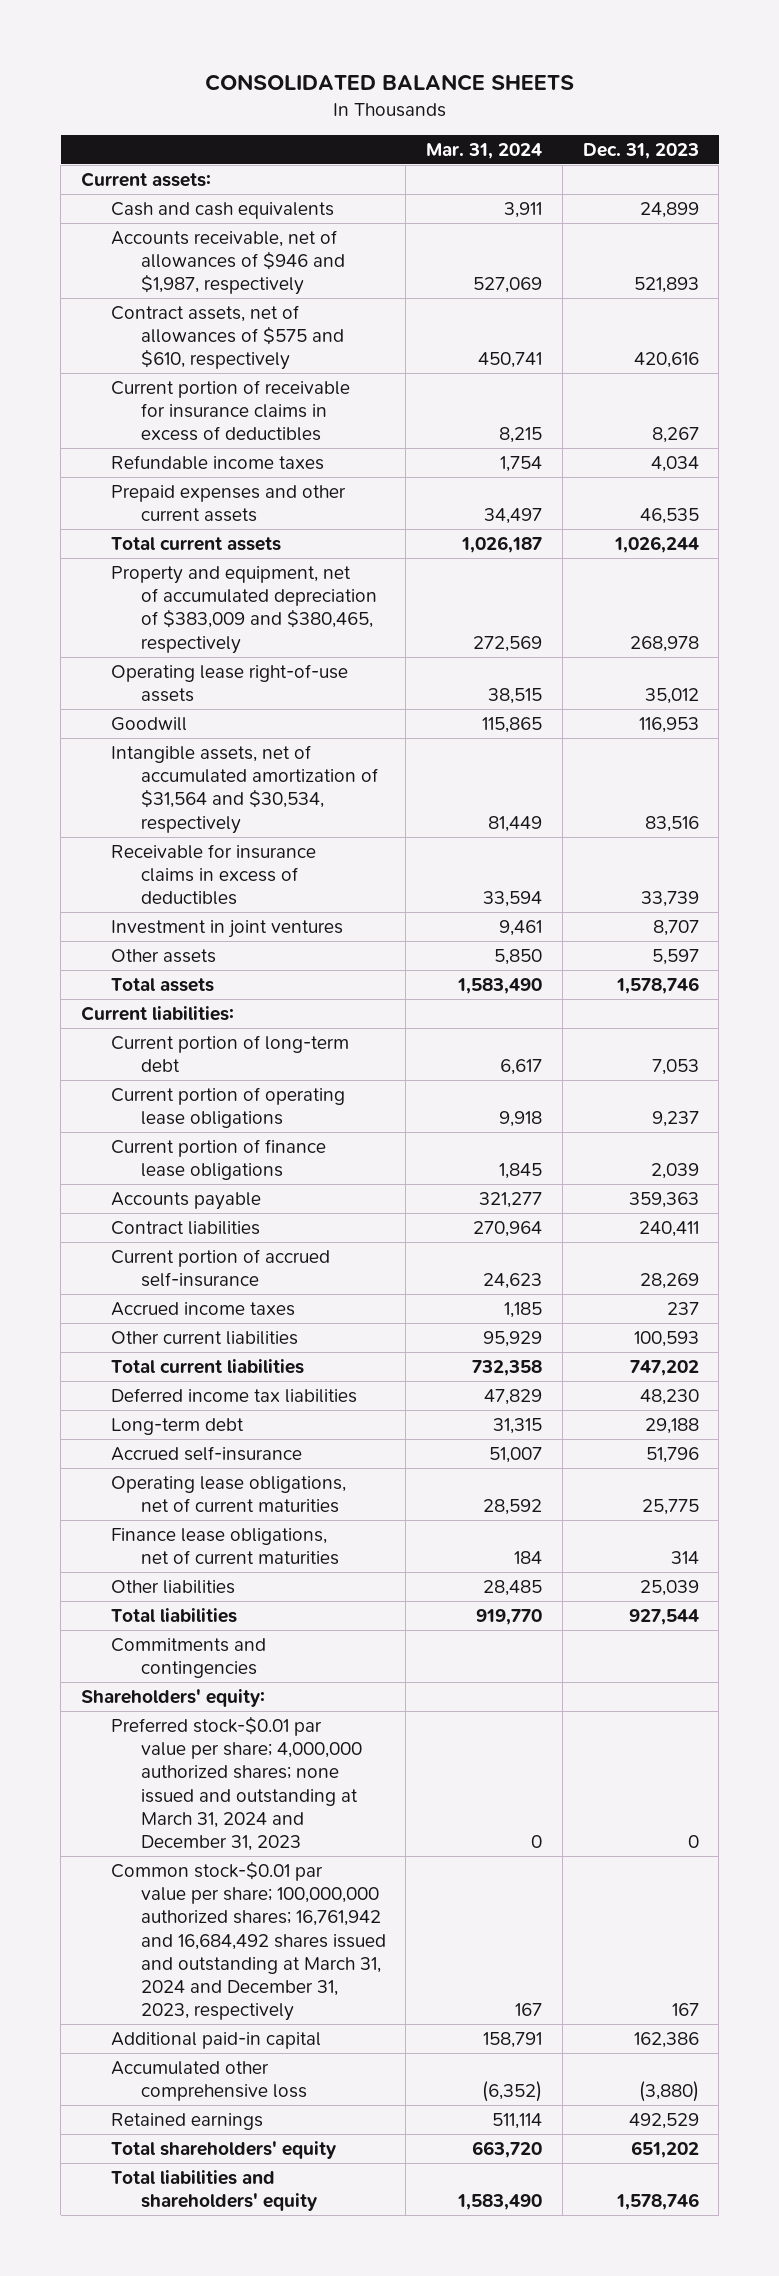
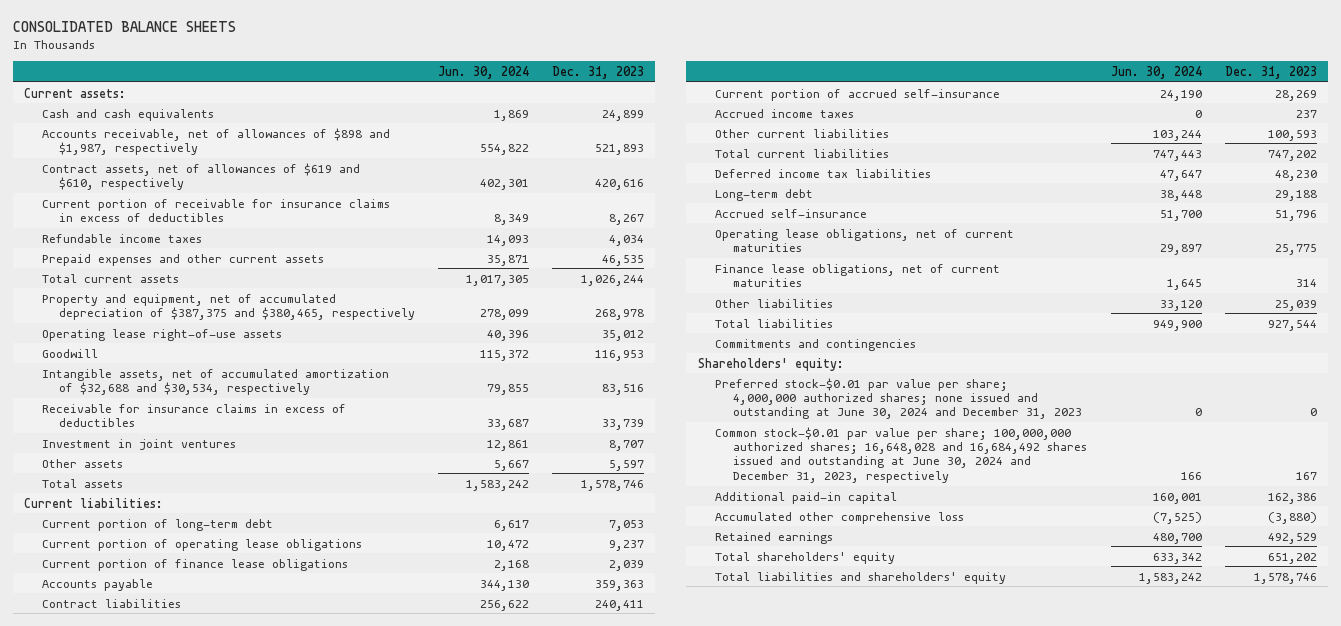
- | Mar. 31, 2024 | Dec. 31, 2023
+ | Jun. 30, 2024 | Dec. 31, 2023
- Accounts receivable, net of allowances of $946 and $1,987, respectively | 527,069 | 521,893
- Contract assets, net of allowances of $575 and $610, respectively | 450,741 | 420,616
+ Accounts receivable, net of allowances of $898 and $1,987, respectively | 554,822 | 521,893
+ Contract assets, net of allowances of $619 and $610, respectively | 402,301 | 420,616
- Property and equipment, net of accumulated depreciation of $383,009 and $380,465, respectively | 272,569 | 268,978
+ Property and equipment, net of accumulated depreciation of $387,375 and $380,465, respectively | 278,099 | 268,978
- Intangible assets, net of accumulated amortization of $31,564 and $30,534, respectively | 81,449 | 83,516
+ Intangible assets, net of accumulated amortization of $32,688 and $30,534, respectively | 79,855 | 83,516
- Preferred stock-$0.01 par value per share; 4,000,000 authorized shares; none issued and outstanding at March 31, 2024 and December 31, 2023 | 0 | 0
- Common stock-$0.01 par value per share; 100,000,000 authorized shares; 16,761,942 and 16,684,492 shares issued and outstanding at March 31, 2024 and December 31, 2023, respectively | 167 | 167
+ Preferred stock-$0.01 par value per share; 4,000,000 authorized shares; none issued and outstanding at June 30, 2024 and December 31, 2023 | 0 | 0
+ Common stock-$0.01 par value per share; 100,000,000 authorized shares; 16,648,028 and 16,684,492 shares issued and outstanding at June 30, 2024 and December 31, 2023, respectively | 166 | 167

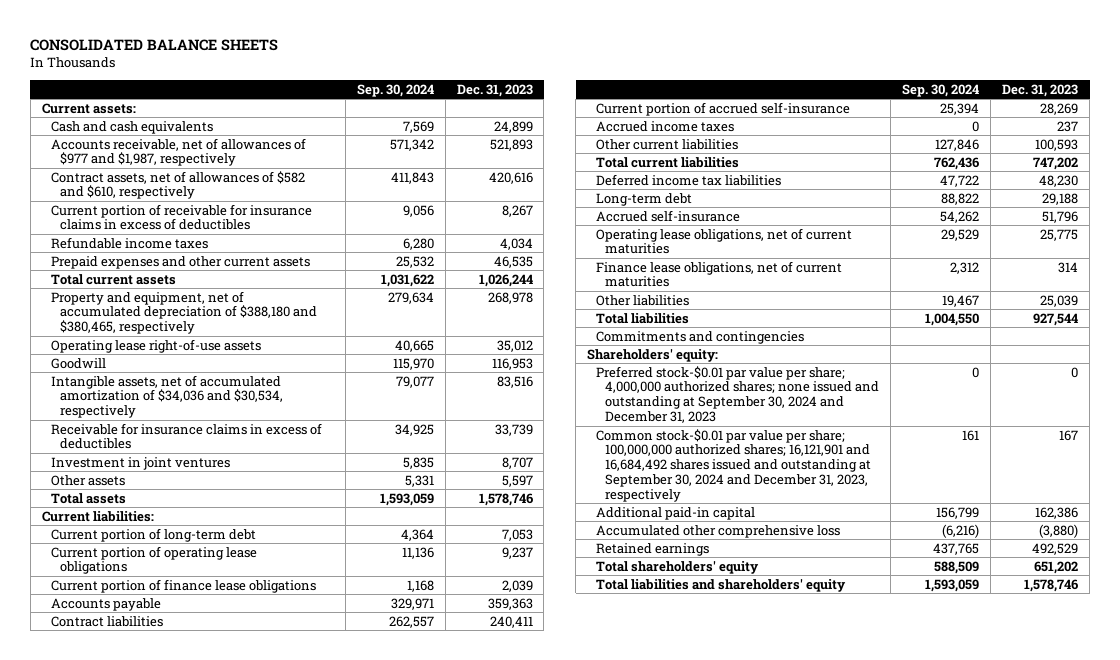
- | Jun. 30, 2024 | Dec. 31, 2023
+ | Sep. 30, 2024 | Dec. 31, 2023
- Accounts receivable, net of allowances of $898 and $1,987, respectively | 554,822 | 521,893
- Contract assets, net of allowances of $619 and $610, respectively | 402,301 | 420,616
+ Accounts receivable, net of allowances of $977 and $1,987, respectively | 571,342 | 521,893
+ Contract assets, net of allowances of $582 and $610, respectively | 411,843 | 420,616
- Property and equipment, net of accumulated depreciation of $387,375 and $380,465, respectively | 278,099 | 268,978
+ Property and equipment, net of accumulated depreciation of $388,180 and $380,465, respectively | 279,634 | 268,978
- Intangible assets, net of accumulated amortization of $32,688 and $30,534, respectively | 79,855 | 83,516
+ Intangible assets, net of accumulated amortization of $34,036 and $30,534, respectively | 79,077 | 83,516
- Preferred stock-$0.01 par value per share; 4,000,000 authorized shares; none issued and outstanding at June 30, 2024 and December 31, 2023 | 0 | 0
- Common stock-$0.01 par value per share; 100,000,000 authorized shares; 16,648,028 and 16,684,492 shares issued and outstanding at June 30, 2024 and December 31, 2023, respectively | 166 | 167
+ Preferred stock-$0.01 par value per share; 4,000,000 authorized shares; none issued and outstanding at September 30, 2024 and December 31, 2023 | 0 | 0
+ Common stock-$0.01 par value per share; 100,000,000 authorized shares; 16,121,901 and 16,684,492 shares issued and outstanding at September 30, 2024 and December 31, 2023, respectively | 161 | 167

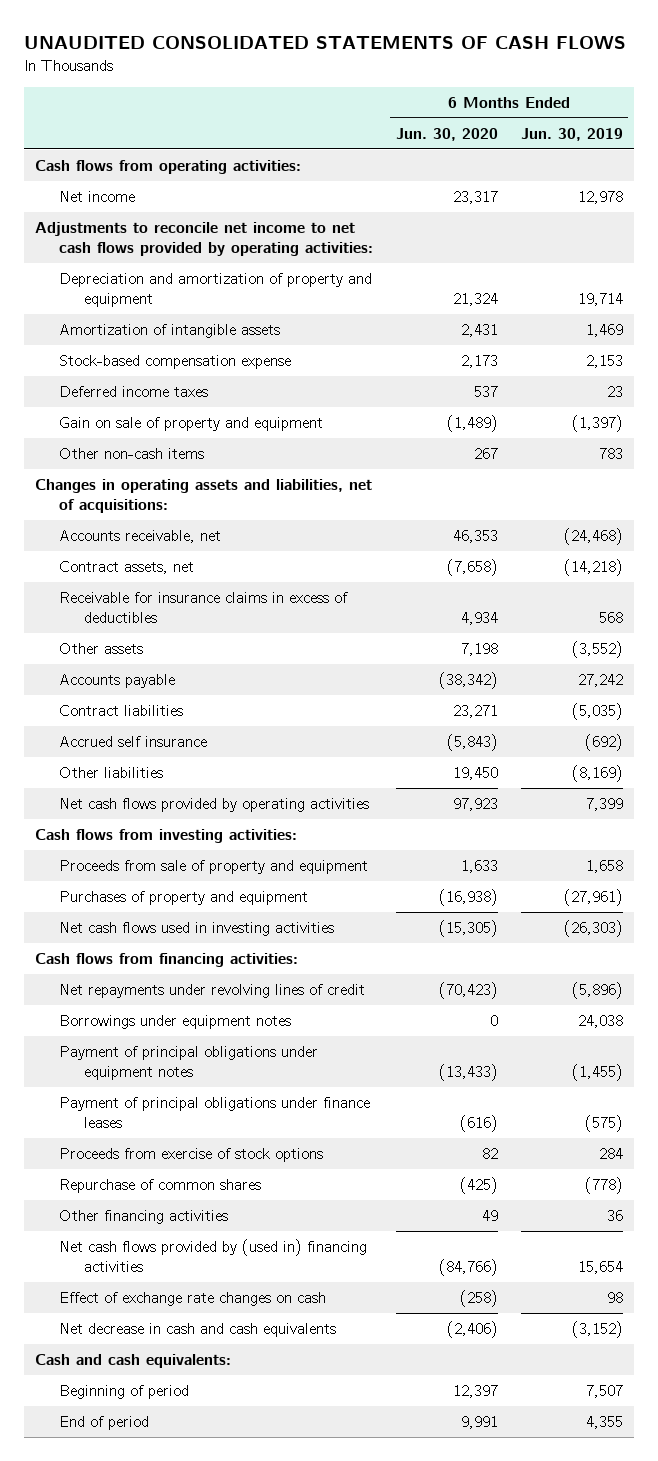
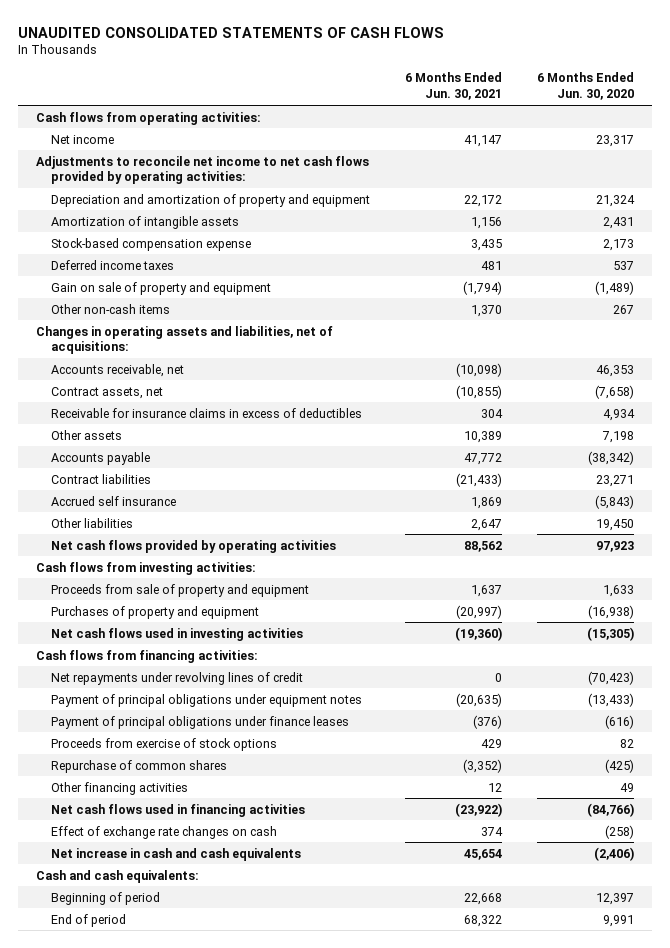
- | 6 Months Ended Jun. 30, 2020 | 6 Months Ended Jun. 30, 2019
+ | 6 Months Ended Jun. 30, 2021 | 6 Months Ended Jun. 30, 2020
- Borrowings under equipment notes | 0 | 24,038
- Net cash flows provided by (used in) financing activities | (84,766) | 15,654
+ Net cash flows used in financing activities | (23,922) | (84,766)
- Net decrease in cash and cash equivalents | (2,406) | (3,152)
+ Net increase in cash and cash equivalents | 45,654 | (2,406)

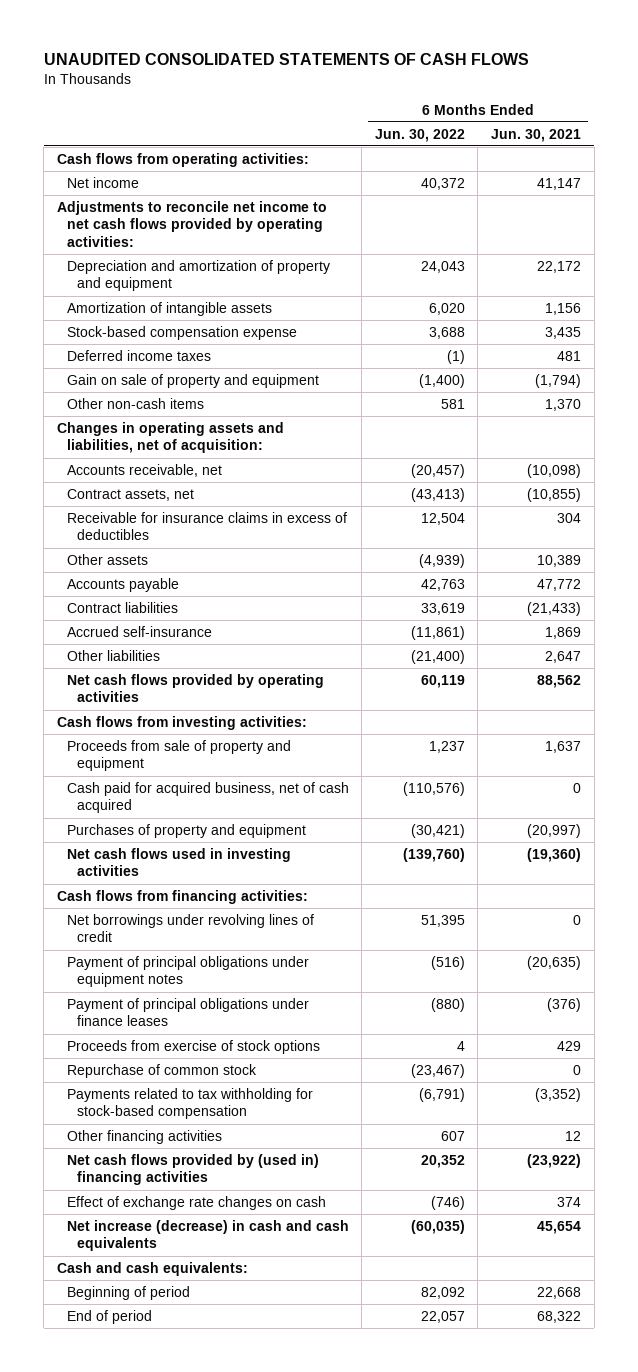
- | 6 Months Ended Jun. 30, 2021 | 6 Months Ended Jun. 30, 2020
+ | 6 Months Ended Jun. 30, 2022 | 6 Months Ended Jun. 30, 2021
- Changes in operating assets and liabilities, net of acquisitions:
+ Changes in operating assets and liabilities, net of acquisition:
- Accrued self insurance | 1,869 | (5,843)
+ Accrued self-insurance | (11,861) | 1,869
+ Cash paid for acquired business, net of cash acquired | (110,576) | 0
- Net repayments under revolving lines of credit | 0 | (70,423)
+ Net borrowings under revolving lines of credit | 51,395 | 0
- Repurchase of common shares | (3,352) | (425)
+ Repurchase of common stock | (23,467) | 0
+ Payments related to tax withholding for stock-based compensation | (6,791) | (3,352)
- Net cash flows used in financing activities | (23,922) | (84,766)
+ Net cash flows provided by (used in) financing activities | 20,352 | (23,922)
- Net increase in cash and cash equivalents | 45,654 | (2,406)
+ Net increase (decrease) in cash and cash equivalents | (60,035) | 45,654

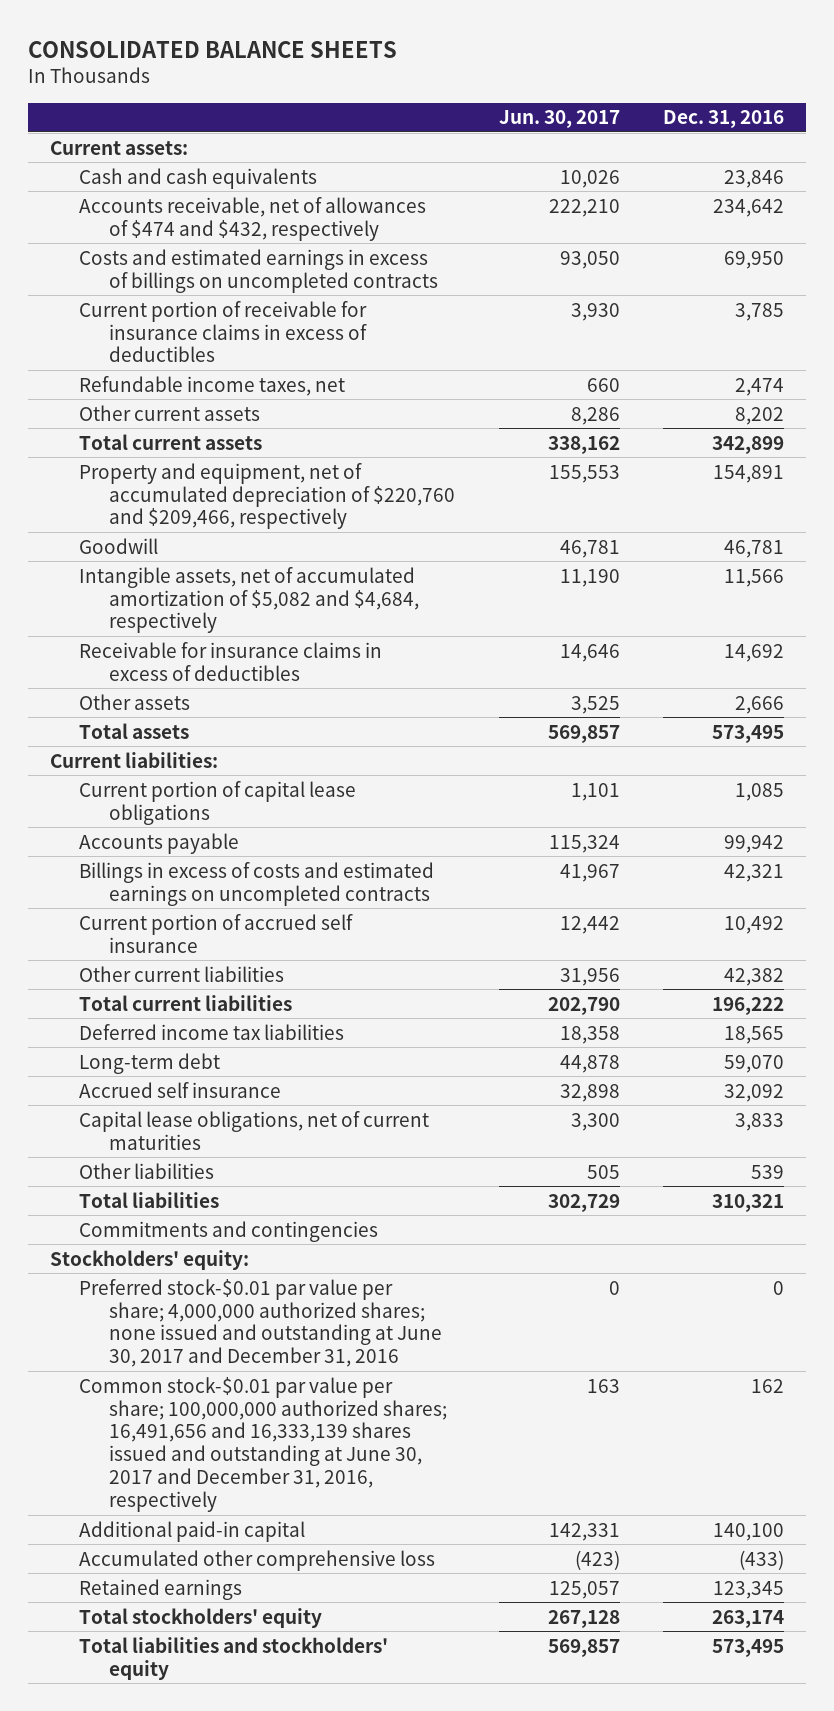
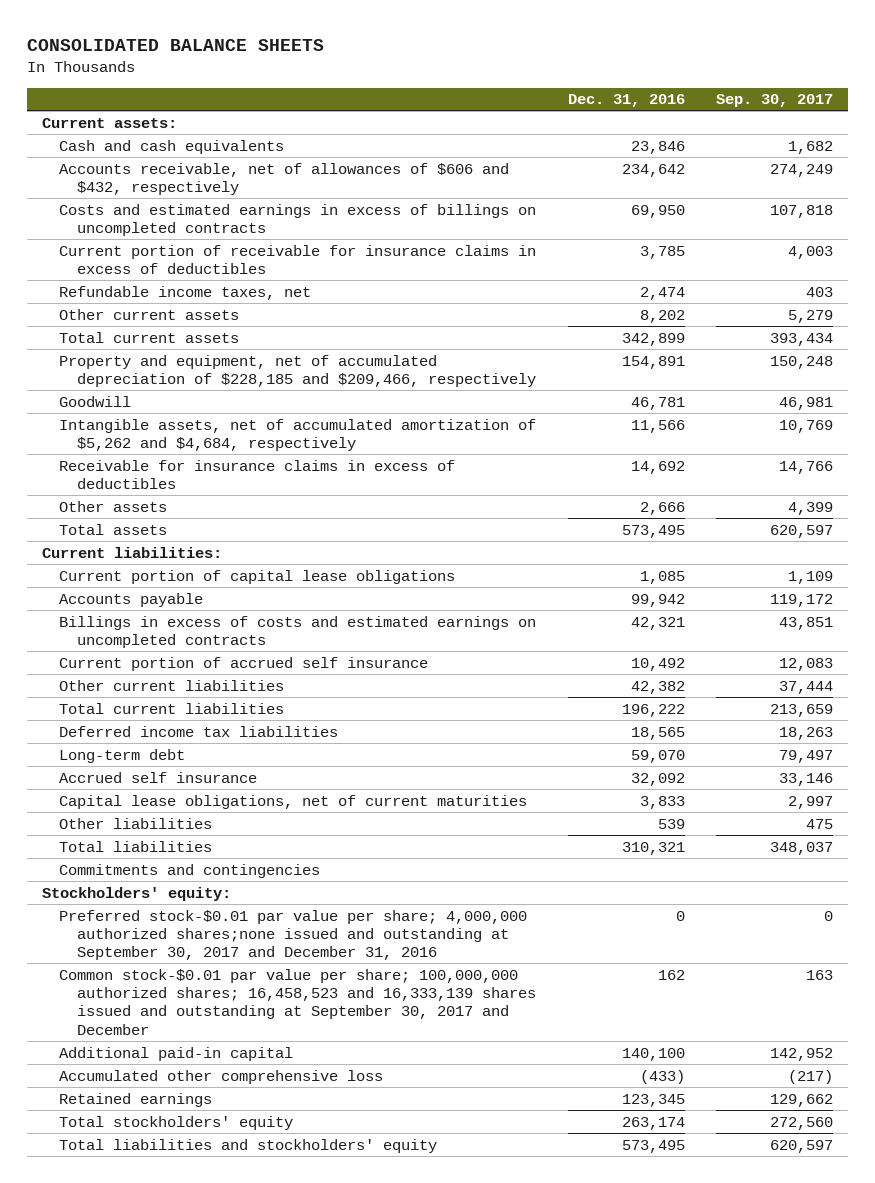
- | Jun. 30, 2017 | Dec. 31, 2016
+ | Dec. 31, 2016 | Sep. 30, 2017
- Accounts receivable, net of allowances of $474 and $432, respectively | 222,210 | 234,642
+ Accounts receivable, net of allowances of $606 and $432, respectively | 234,642 | 274,249
- Property and equipment, net of accumulated depreciation of $220,760 and $209,466, respectively | 155,553 | 154,891
+ Property and equipment, net of accumulated depreciation of $228,185 and $209,466, respectively | 154,891 | 150,248
- Intangible assets, net of accumulated amortization of $5,082 and $4,684, respectively | 11,190 | 11,566
+ Intangible assets, net of accumulated amortization of $5,262 and $4,684, respectively | 11,566 | 10,769
- Preferred stock-$0.01 par value per share; 4,000,000 authorized shares; none issued and outstanding at June 30, 2017 and December 31, 2016 | 0 | 0
- Common stock-$0.01 par value per share; 100,000,000 authorized shares; 16,491,656 and 16,333,139 shares issued and outstanding at June 30, 2017 and December 31, 2016, respectively | 163 | 162
+ Preferred stock-$0.01 par value per share; 4,000,000 authorized shares;none issued and outstanding at September 30, 2017 and December 31, 2016 | 0 | 0
+ Common stock-$0.01 par value per share; 100,000,000 authorized shares; 16,458,523 and 16,333,139 shares issued and outstanding at September 30, 2017 and December | 162 | 163

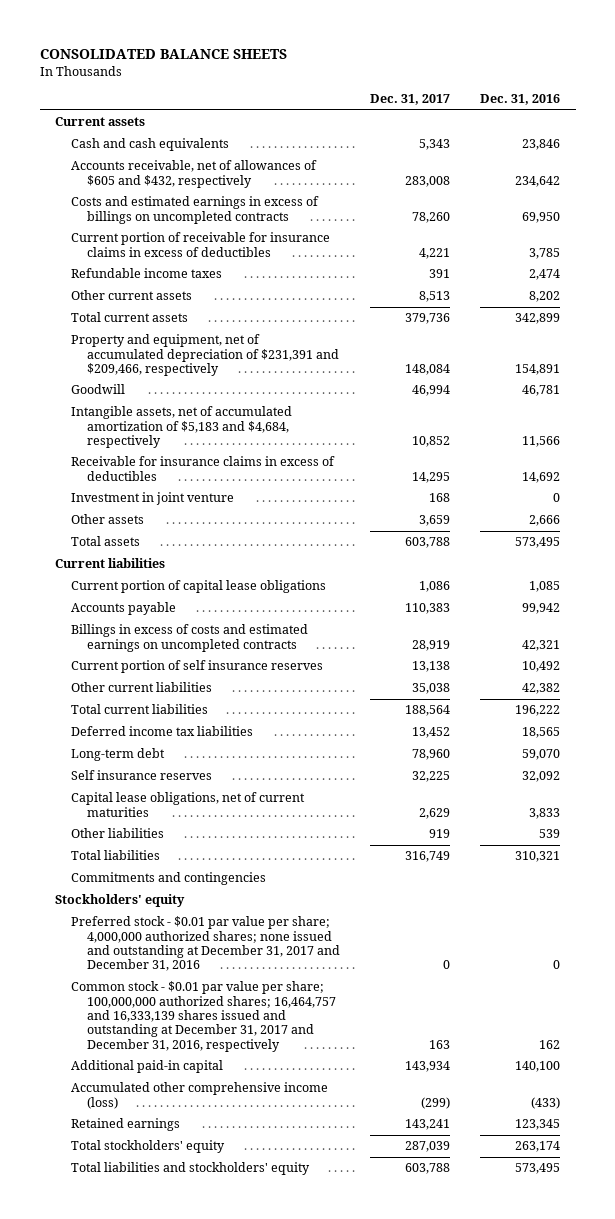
- | Dec. 31, 2016 | Sep. 30, 2017
+ | Dec. 31, 2017 | Dec. 31, 2016
- Current assets:
+ Current assets
- Accounts receivable, net of allowances of $606 and $432, respectively | 234,642 | 274,249
+ Accounts receivable, net of allowances of $605 and $432, respectively | 283,008 | 234,642
- Refundable income taxes, net | 2,474 | 403
+ Refundable income taxes | 391 | 2,474
- Property and equipment, net of accumulated depreciation of $228,185 and $209,466, respectively | 154,891 | 150,248
+ Property and equipment, net of accumulated depreciation of $231,391 and $209,466, respectively | 148,084 | 154,891
- Intangible assets, net of accumulated amortization of $5,262 and $4,684, respectively | 11,566 | 10,769
+ Intangible assets, net of accumulated amortization of $5,183 and $4,684, respectively | 10,852 | 11,566
+ Investment in joint venture | 168 | 0
- Current liabilities:
+ Current liabilities
- Current portion of accrued self insurance | 10,492 | 12,083
+ Current portion of self insurance reserves | 13,138 | 10,492
- Accrued self insurance | 32,092 | 33,146
+ Self insurance reserves | 32,225 | 32,092
- Stockholders' equity:
- Preferred stock-$0.01 par value per share; 4,000,000 authorized shares;none issued and outstanding at September 30, 2017 and December 31, 2016 | 0 | 0
- Common stock-$0.01 par value per share; 100,000,000 authorized shares; 16,458,523 and 16,333,139 shares issued and outstanding at September 30, 2017 and December | 162 | 163
+ Stockholders' equity
+ Preferred stock - $0.01 par value per share; 4,000,000 authorized shares; none issued and outstanding at December 31, 2017 and December 31, 2016 | 0 | 0
+ Common stock - $0.01 par value per share; 100,000,000 authorized shares; 16,464,757 and 16,333,139 shares issued and outstanding at December 31, 2017 and December 31, 2016, respectively | 163 | 162
- Accumulated other comprehensive loss | (433) | (217)
+ Accumulated other comprehensive income (loss) | (299) | (433)

